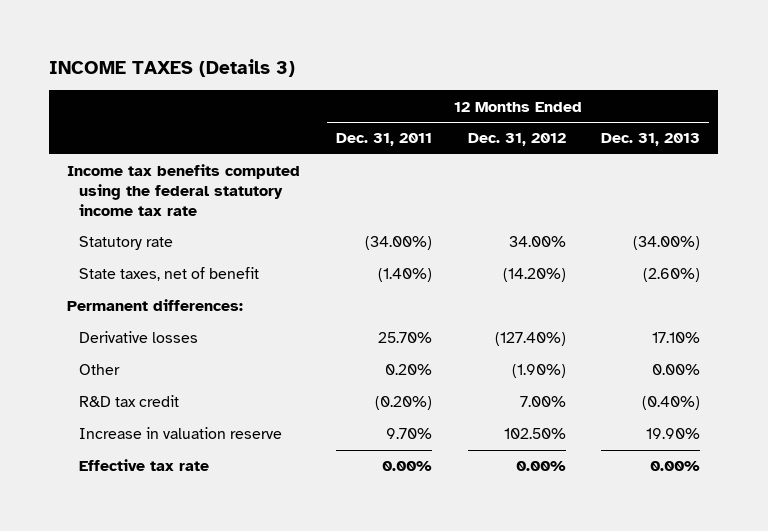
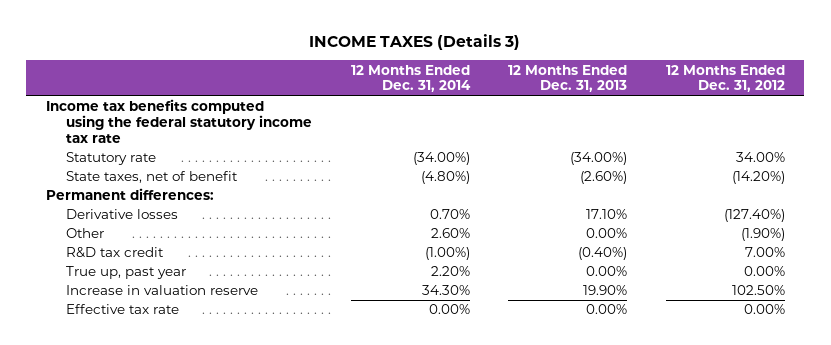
- | 12 Months Ended Dec. 31, 2011 | 12 Months Ended Dec. 31, 2012 | 12 Months Ended Dec. 31, 2013
+ | 12 Months Ended Dec. 31, 2014 | 12 Months Ended Dec. 31, 2013 | 12 Months Ended Dec. 31, 2012
+ True up, past year | 2.20% | 0.00% | 0.00%

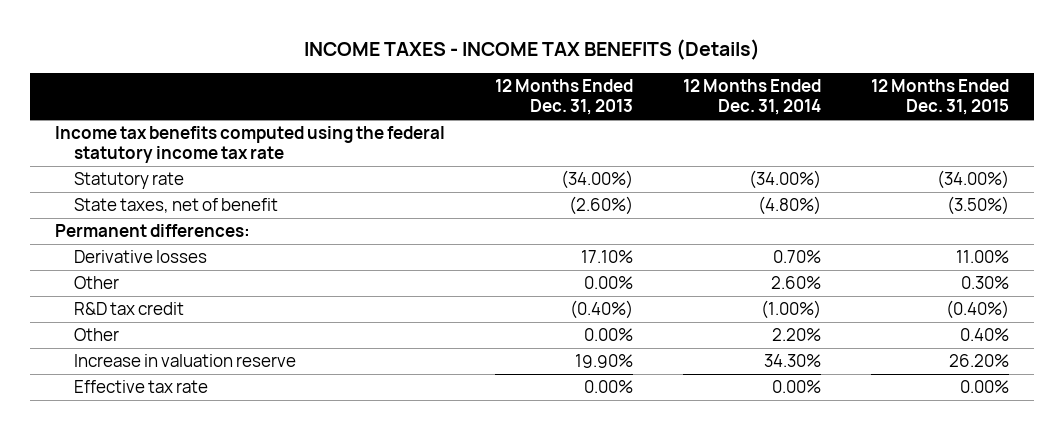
- INCOME TAXES (Details 3)
+ INCOME TAXES - INCOME TAX BENEFITS (Details)
- | 12 Months Ended Dec. 31, 2014 | 12 Months Ended Dec. 31, 2013 | 12 Months Ended Dec. 31, 2012
+ | 12 Months Ended Dec. 31, 2013 | 12 Months Ended Dec. 31, 2014 | 12 Months Ended Dec. 31, 2015
- True up, past year | 2.20% | 0.00% | 0.00%
+ Other | 0.00% | 2.20% | 0.40%

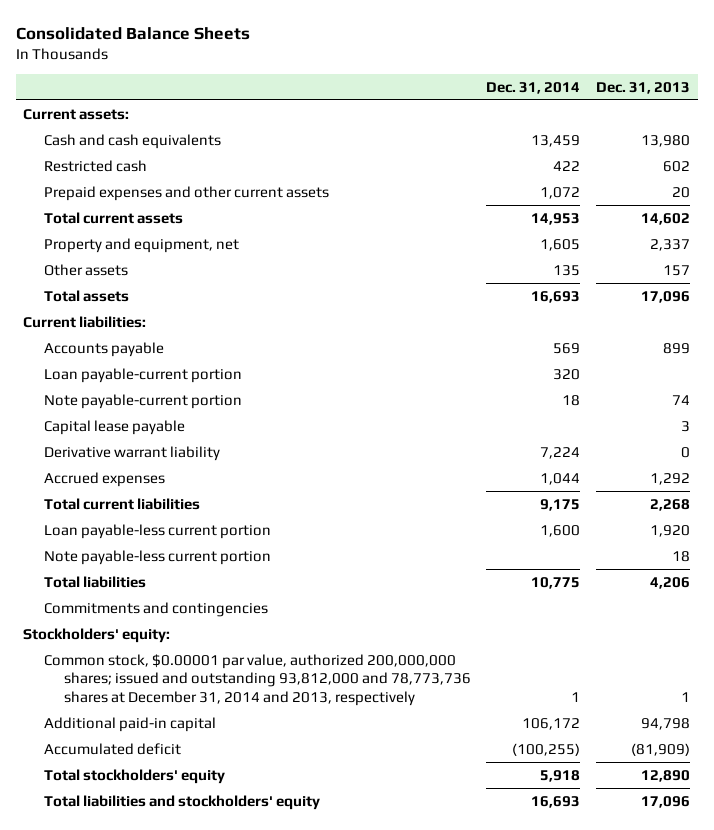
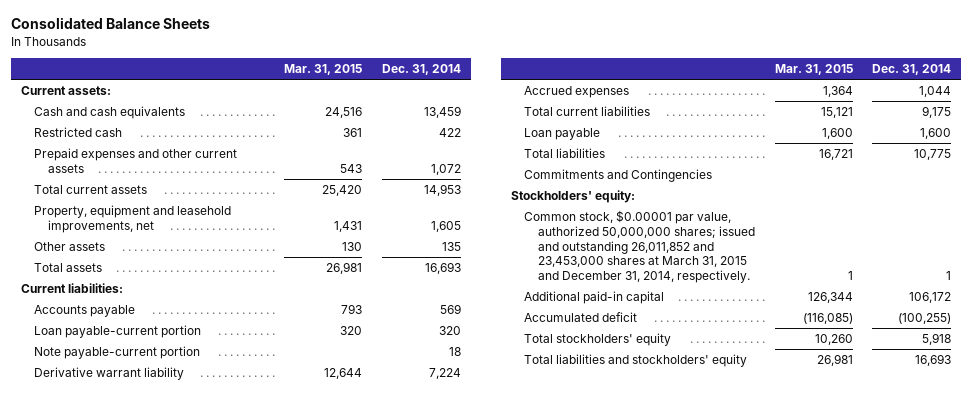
- | Dec. 31, 2014 | Dec. 31, 2013
+ | Mar. 31, 2015 | Dec. 31, 2014
- Property and equipment, net | 1,605 | 2,337
+ Property, equipment and leasehold improvements, net | 1,431 | 1,605
- Capital lease payable | | 3
- Loan payable-less current portion | 1,600 | 1,920
- Note payable-less current portion | | 18
+ Loan payable | 1,600 | 1,600
- Commitments and contingencies
+ Commitments and Contingencies
- Common stock, $0.00001 par value, authorized 200,000,000 shares; issued and outstanding 93,812,000 and 78,773,736 shares at December 31, 2014 and 2013, respectively | 1 | 1
+ Common stock, $0.00001 par value, authorized 50,000,000 shares; issued and outstanding 26,011,852 and 23,453,000 shares at March 31, 2015 and December 31, 2014, respectively. | 1 | 1

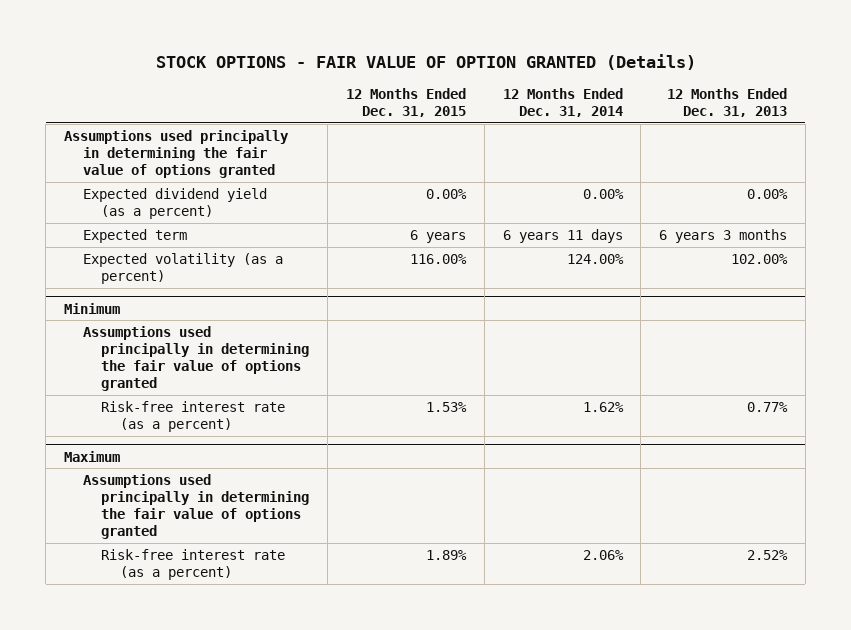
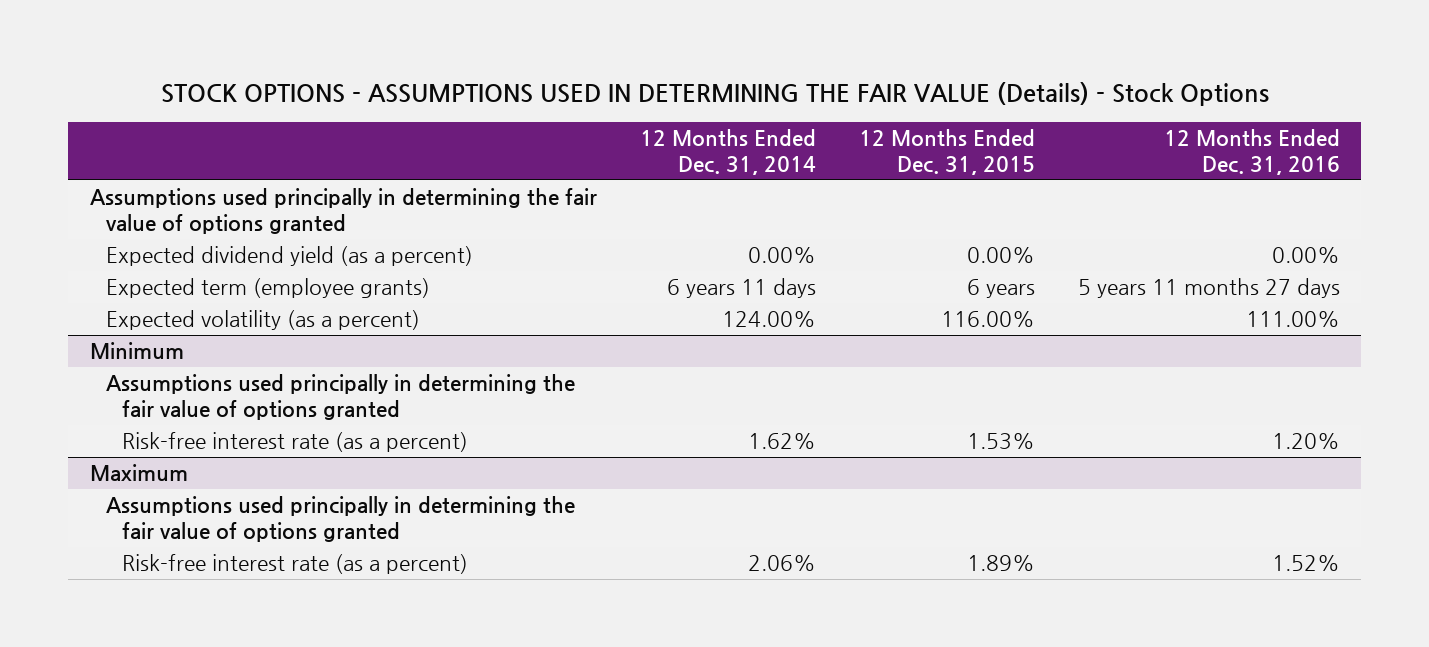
- STOCK OPTIONS - FAIR VALUE OF OPTION GRANTED (Details)
+ STOCK OPTIONS - ASSUMPTIONS USED IN DETERMINING THE FAIR VALUE (Details) - Stock Options
- | 12 Months Ended Dec. 31, 2015 | 12 Months Ended Dec. 31, 2014 | 12 Months Ended Dec. 31, 2013
+ | 12 Months Ended Dec. 31, 2014 | 12 Months Ended Dec. 31, 2015 | 12 Months Ended Dec. 31, 2016
- Expected term | 6 years | 6 years 11 days | 6 years 3 months
+ Expected term (employee grants) | 6 years 11 days | 6 years | 5 years 11 months 27 days

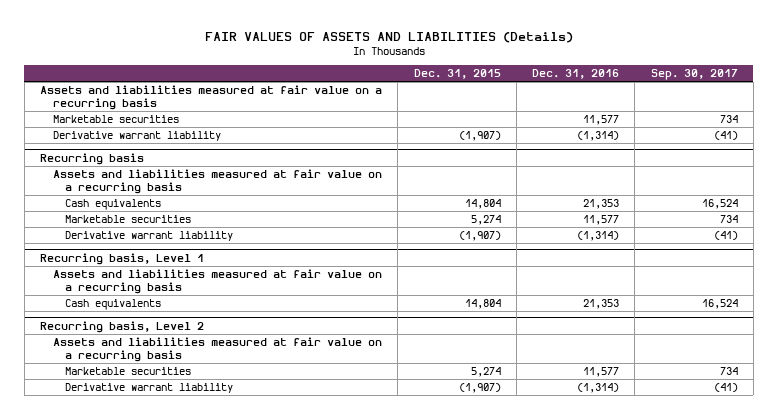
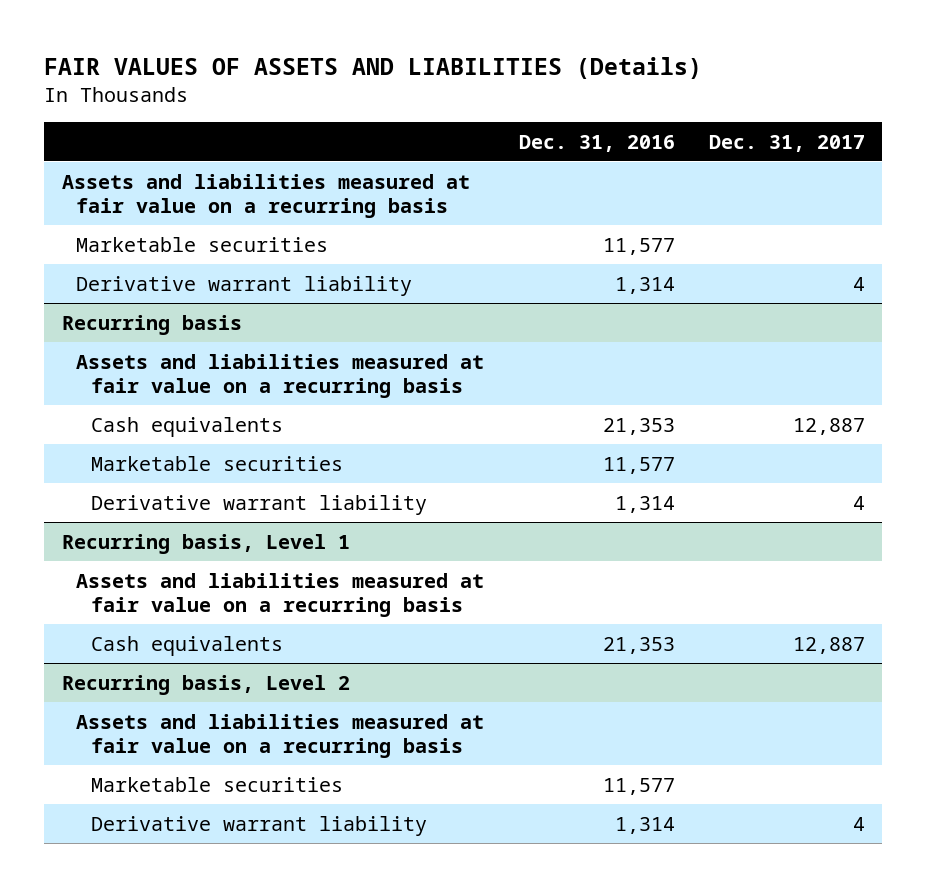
- | Dec. 31, 2015 | Dec. 31, 2016 | Sep. 30, 2017
+ | Dec. 31, 2016 | Dec. 31, 2017
- Derivative warrant liability | (1,907) | (1,314) | (41)
+ Derivative warrant liability | 1,314 | 4
@ Recurring basis
- Derivative warrant liability | (1,907) | (1,314) | (41)
+ Derivative warrant liability | 1,314 | 4
@ Recurring basis, Level 2
- Derivative warrant liability | (1,907) | (1,314) | (41)
+ Derivative warrant liability | 1,314 | 4

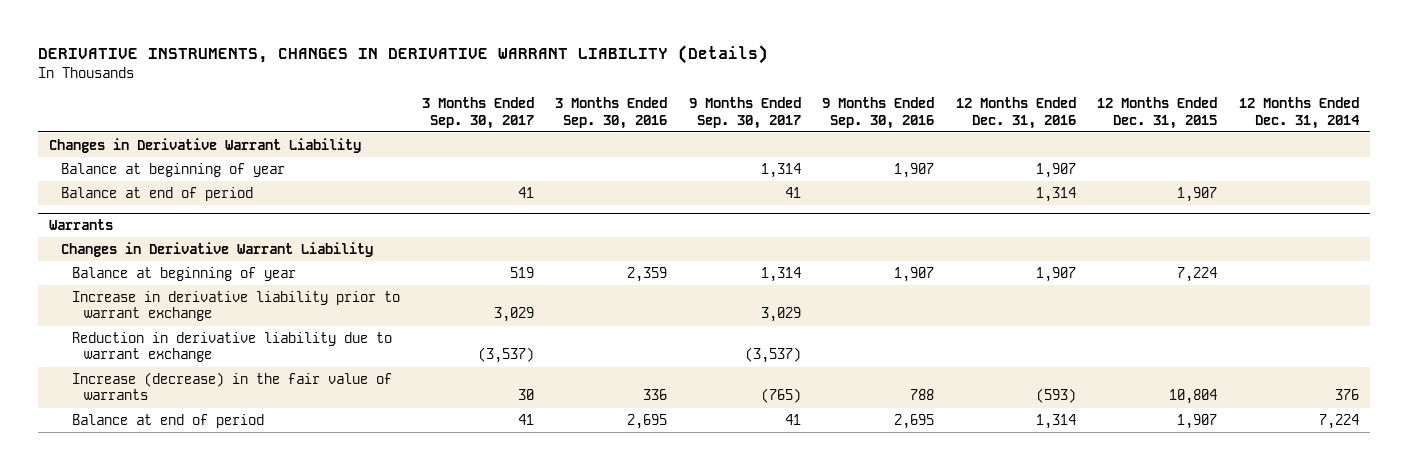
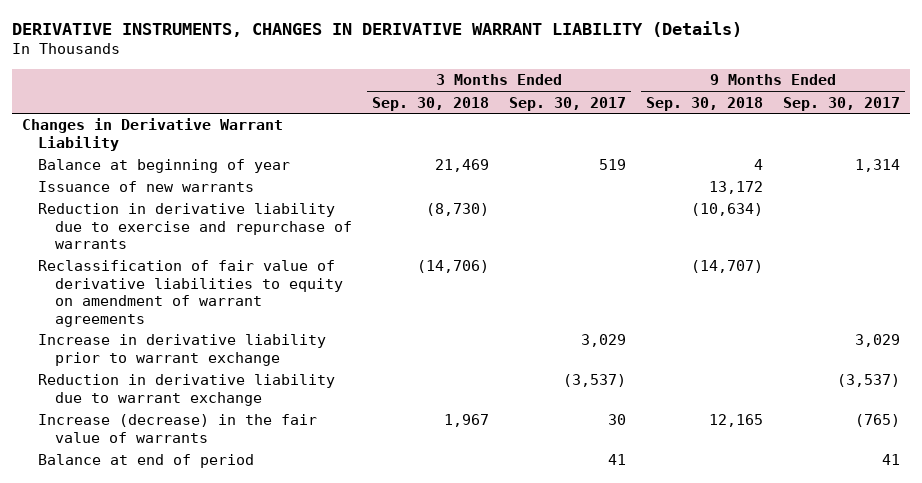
- | 3 Months Ended Sep. 30, 2017 | 3 Months Ended Sep. 30, 2016 | 9 Months Ended Sep. 30, 2017 | 9 Months Ended Sep. 30, 2016 | 12 Months Ended Dec. 31, 2016 | 12 Months Ended Dec. 31, 2015 | 12 Months Ended Dec. 31, 2014
+ | 3 Months Ended Sep. 30, 2018 | 3 Months Ended Sep. 30, 2017 | 9 Months Ended Sep. 30, 2018 | 9 Months Ended Sep. 30, 2017
- Balance at beginning of year | | | 1,314 | 1,907 | 1,907 | |
- Balance at end of period | 41 | | 41 | | 1,314 | 1,907 |
- Warrants
- Changes in Derivative Warrant Liability
+ Issuance of new warrants | | | 13,172 |
+ Reduction in derivative liability due to exercise and repurchase of warrants | (8,730) | | (10,634) |
+ Reclassification of fair value of derivative liabilities to equity on amendment of warrant agreements | (14,706) | | (14,707) |

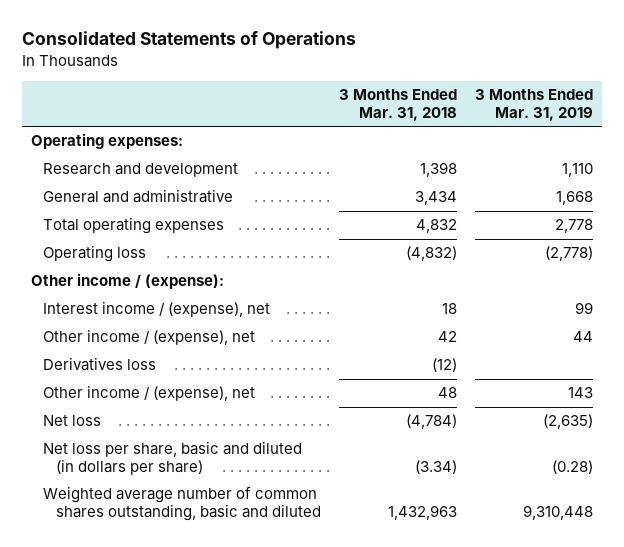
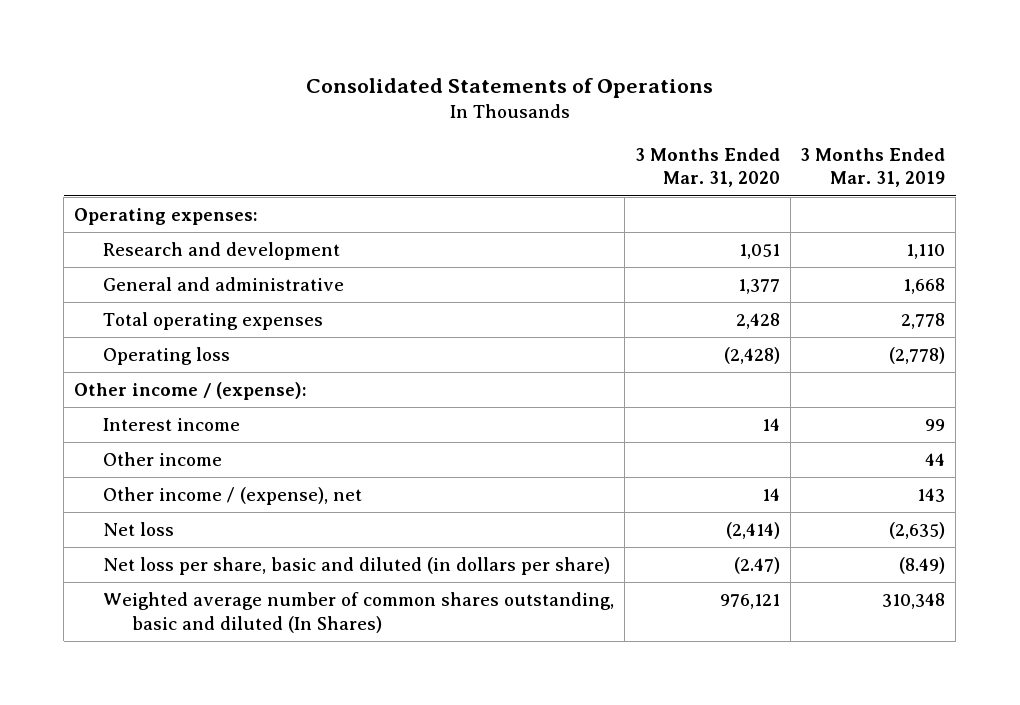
- | 3 Months Ended Mar. 31, 2018 | 3 Months Ended Mar. 31, 2019
+ | 3 Months Ended Mar. 31, 2020 | 3 Months Ended Mar. 31, 2019
- Interest income / (expense), net | 18 | 99
- Other income / (expense), net | 42 | 44
- Derivatives loss | (12) |
+ Interest income | 14 | 99
+ Other income | | 44
- Net loss per share, basic and diluted (in dollars per share) | (3.34) | (0.28)
- Weighted average number of common shares outstanding, basic and diluted | 1,432,963 | 9,310,448
+ Net loss per share, basic and diluted (in dollars per share) | (2.47) | (8.49)
+ Weighted average number of common shares outstanding, basic and diluted (In Shares) | 976,121 | 310,348

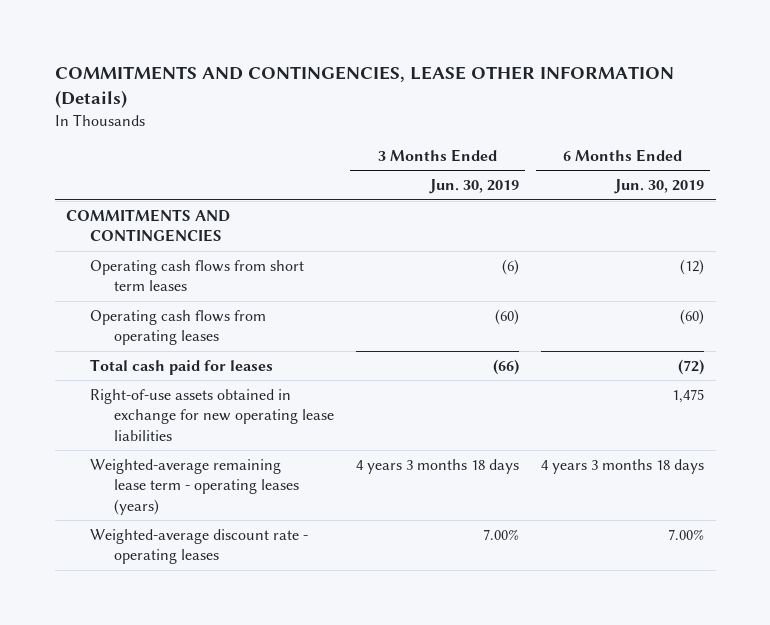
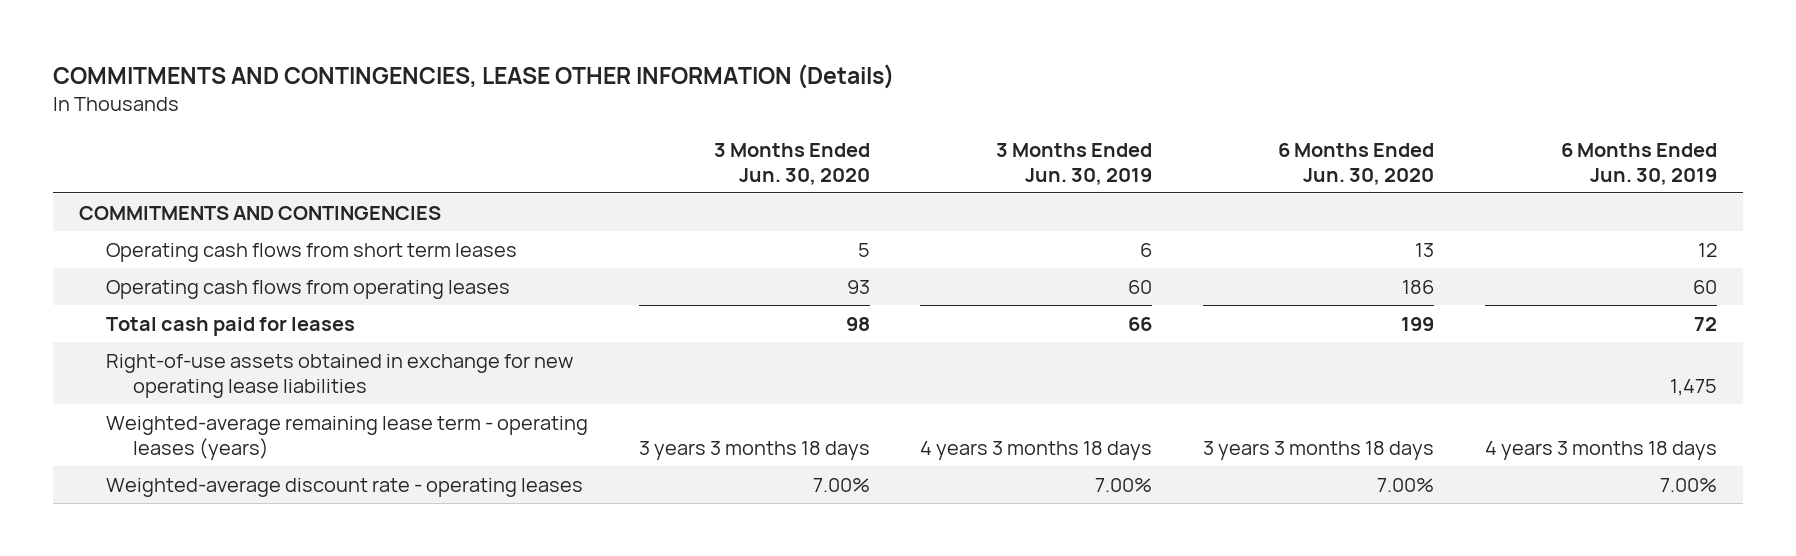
- | 3 Months Ended Jun. 30, 2019 | 6 Months Ended Jun. 30, 2019
+ | 3 Months Ended Jun. 30, 2020 | 3 Months Ended Jun. 30, 2019 | 6 Months Ended Jun. 30, 2020 | 6 Months Ended Jun. 30, 2019
- Operating cash flows from short term leases | (6) | (12)
- Operating cash flows from operating leases | (60) | (60)
- Total cash paid for leases | (66) | (72)
+ Operating cash flows from short term leases | 5 | 6 | 13 | 12
+ Operating cash flows from operating leases | 93 | 60 | 186 | 60
+ Total cash paid for leases | 98 | 66 | 199 | 72

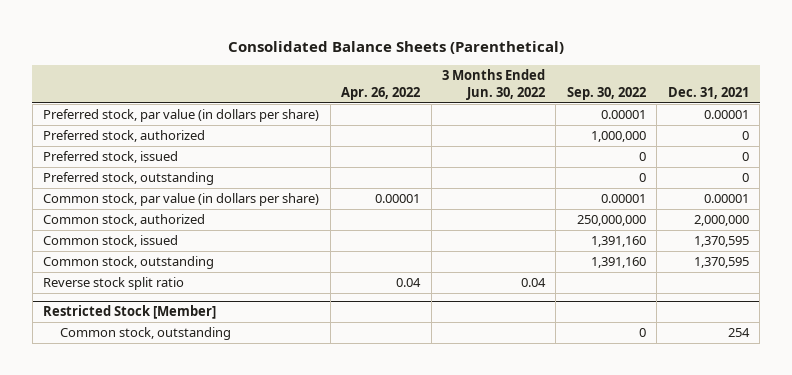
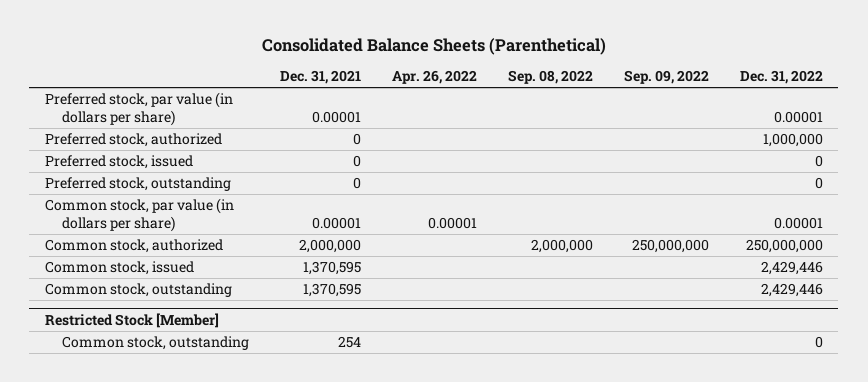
- | Apr. 26, 2022 | 3 Months Ended Jun. 30, 2022 | Sep. 30, 2022 | Dec. 31, 2021
+ | Dec. 31, 2021 | Apr. 26, 2022 | Sep. 08, 2022 | Sep. 09, 2022 | Dec. 31, 2022
- Reverse stock split ratio | 0.04 | 0.04 | |

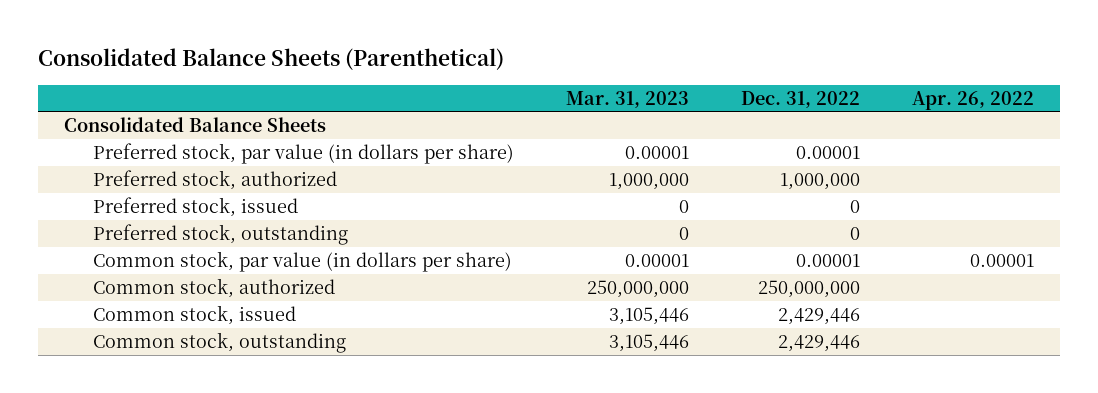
- | Dec. 31, 2021 | Apr. 26, 2022 | Sep. 08, 2022 | Sep. 09, 2022 | Dec. 31, 2022
+ | Mar. 31, 2023 | Dec. 31, 2022 | Apr. 26, 2022
+ Consolidated Balance Sheets
- Restricted Stock [Member]
- Common stock, outstanding | 254 | | | | 0

